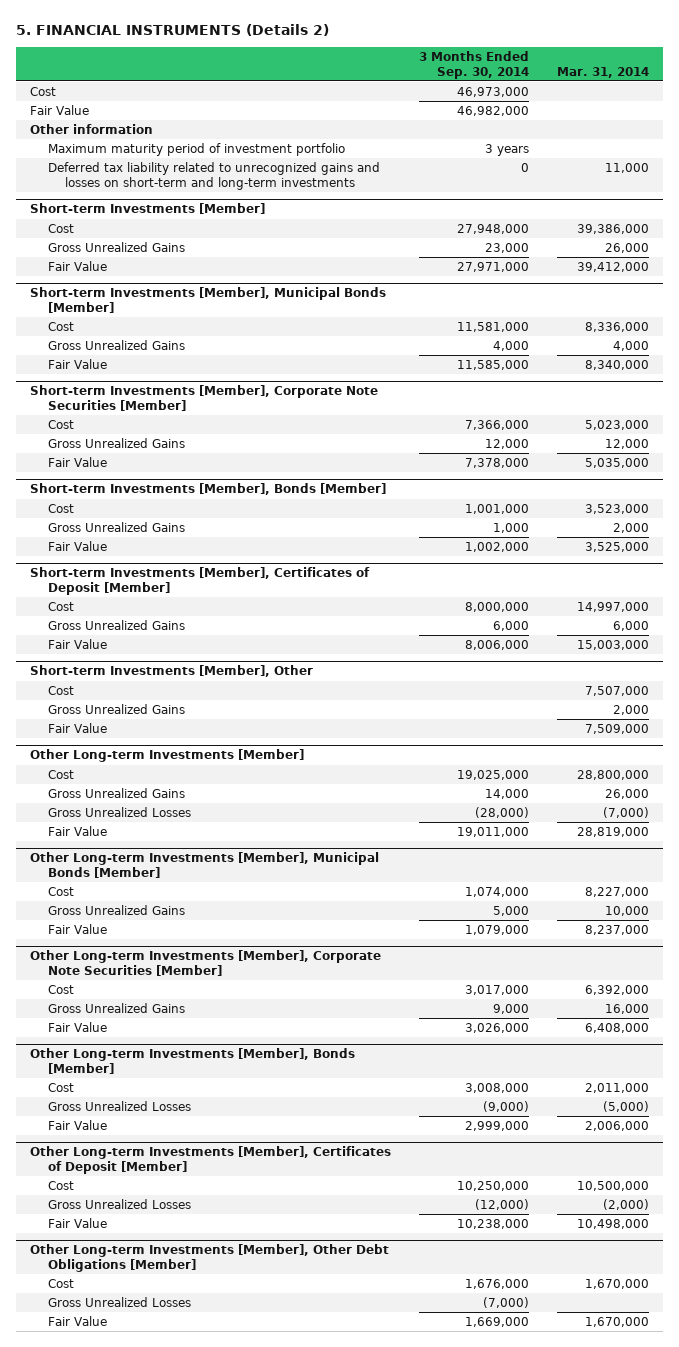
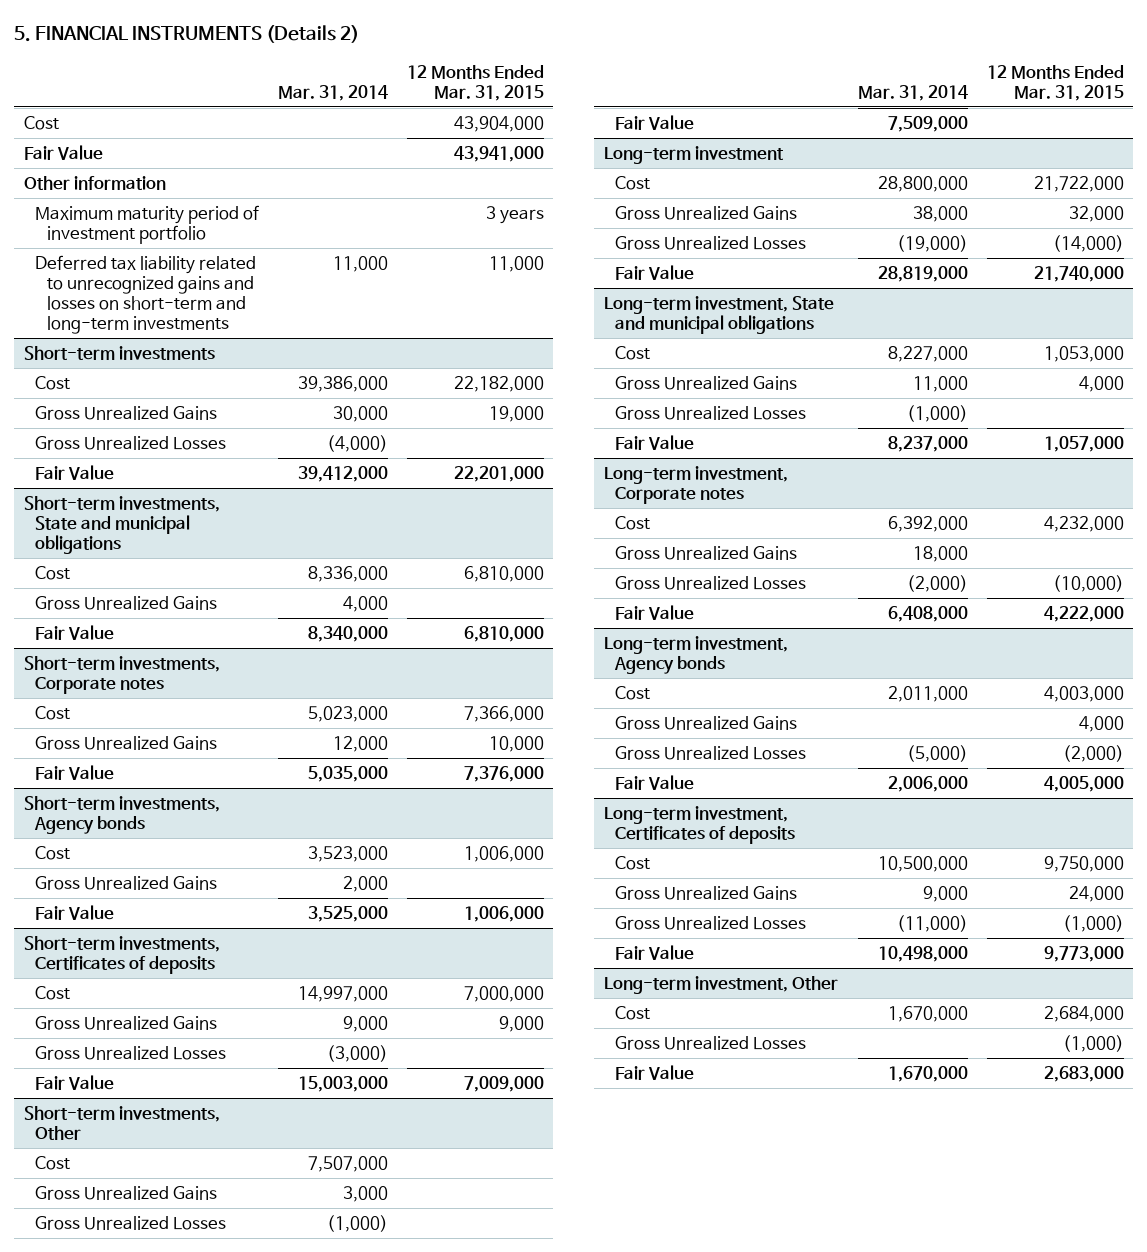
- | 3 Months Ended Sep. 30, 2014 | Mar. 31, 2014
+ | Mar. 31, 2014 | 12 Months Ended Mar. 31, 2015
- Short-term Investments [Member]
+ Short-term investments
- Gross Unrealized Gains | 23,000 | 26,000
+ Gross Unrealized Gains | 30,000 | 19,000
+ Gross Unrealized Losses | (4,000) |
- Short-term Investments [Member], Municipal Bonds [Member]
+ Short-term investments, State and municipal obligations
- Short-term Investments [Member], Corporate Note Securities [Member]
+ Short-term investments, Corporate notes
- Short-term Investments [Member], Bonds [Member]
+ Short-term investments, Agency bonds
- Short-term Investments [Member], Certificates of Deposit [Member]
+ Short-term investments, Certificates of deposits
- Gross Unrealized Gains | 6,000 | 6,000
+ Gross Unrealized Gains | 9,000 | 9,000
+ Gross Unrealized Losses | (3,000) |
- Short-term Investments [Member], Other
+ Short-term investments, Other
- Gross Unrealized Gains | | 2,000
+ Gross Unrealized Gains | 3,000 |
+ Gross Unrealized Losses | (1,000) |
- Other Long-term Investments [Member]
+ Long-term investment
- Gross Unrealized Gains | 14,000 | 26,000
- Gross Unrealized Losses | (28,000) | (7,000)
+ Gross Unrealized Gains | 38,000 | 32,000
+ Gross Unrealized Losses | (19,000) | (14,000)
- Other Long-term Investments [Member], Municipal Bonds [Member]
+ Long-term investment, State and municipal obligations
- Gross Unrealized Gains | 5,000 | 10,000
+ Gross Unrealized Gains | 11,000 | 4,000
+ Gross Unrealized Losses | (1,000) |
- Other Long-term Investments [Member], Corporate Note Securities [Member]
+ Long-term investment, Corporate notes
- Gross Unrealized Gains | 9,000 | 16,000
+ Gross Unrealized Gains | 18,000 |
+ Gross Unrealized Losses | (2,000) | (10,000)
- Other Long-term Investments [Member], Bonds [Member]
+ Long-term investment, Agency bonds
+ Gross Unrealized Gains | | 4,000
- Other Long-term Investments [Member], Certificates of Deposit [Member]
+ Long-term investment, Certificates of deposits
- Gross Unrealized Losses | (12,000) | (2,000)
+ Gross Unrealized Gains | 9,000 | 24,000
+ Gross Unrealized Losses | (11,000) | (1,000)
- Other Long-term Investments [Member], Other Debt Obligations [Member]
+ Long-term investment, Other

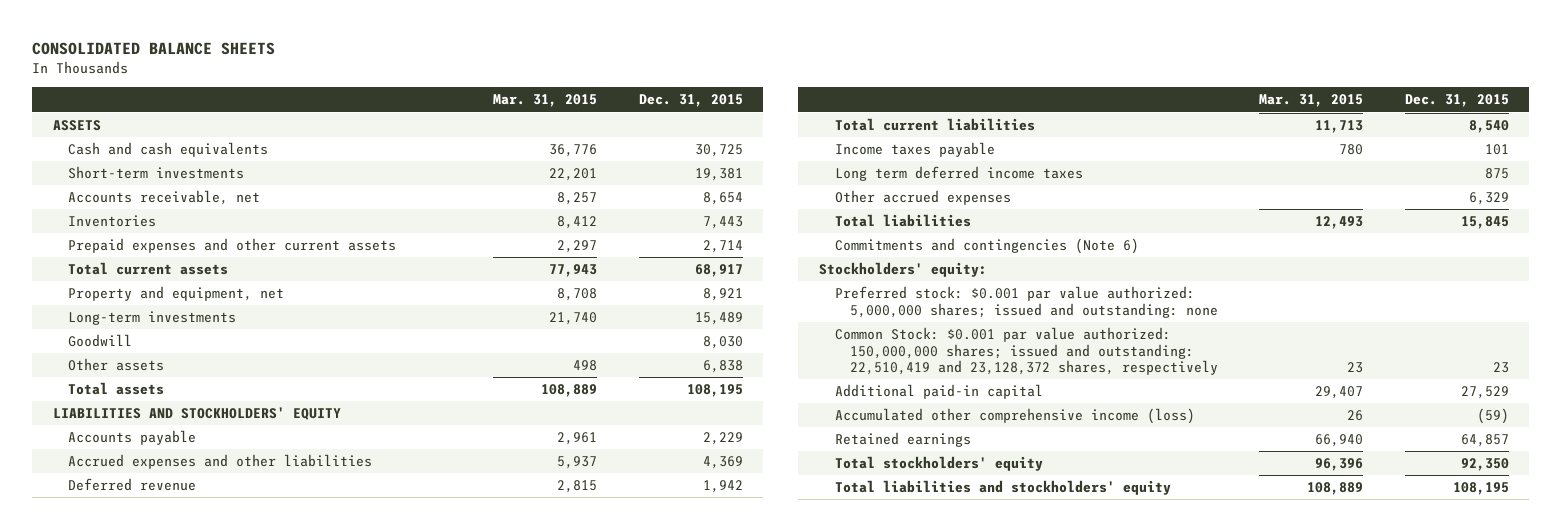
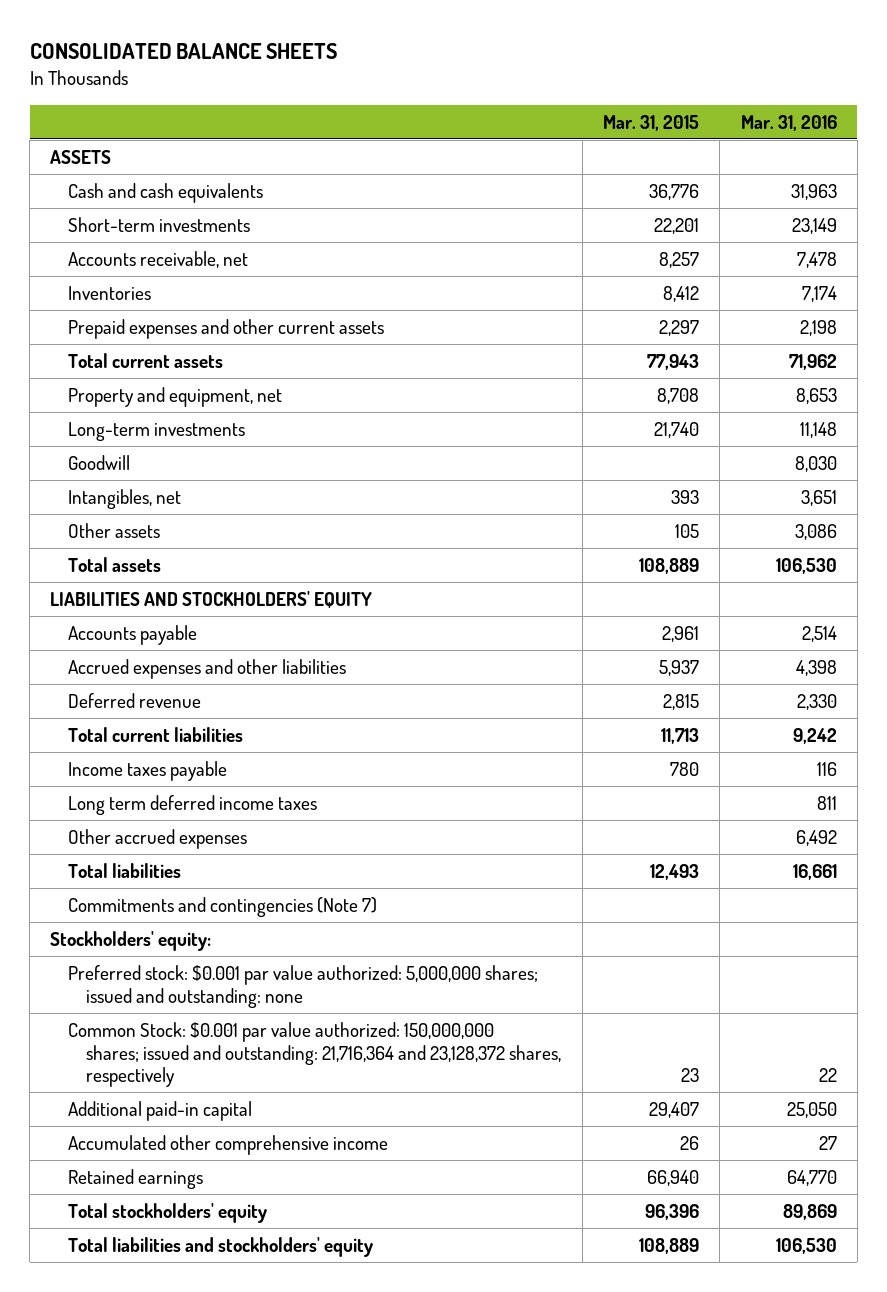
- | Mar. 31, 2015 | Dec. 31, 2015
+ | Mar. 31, 2015 | Mar. 31, 2016
- Other assets | 498 | 6,838
+ Intangibles, net | 393 | 3,651
+ Other assets | 105 | 3,086
- Commitments and contingencies (Note 6)
+ Commitments and contingencies (Note 7)
- Common Stock: $0.001 par value authorized: 150,000,000 shares; issued and outstanding: 22,510,419 and 23,128,372 shares, respectively | 23 | 23
+ Common Stock: $0.001 par value authorized: 150,000,000 shares; issued and outstanding: 21,716,364 and 23,128,372 shares, respectively | 23 | 22
- Accumulated other comprehensive income (loss) | 26 | (59)
+ Accumulated other comprehensive income | 26 | 27

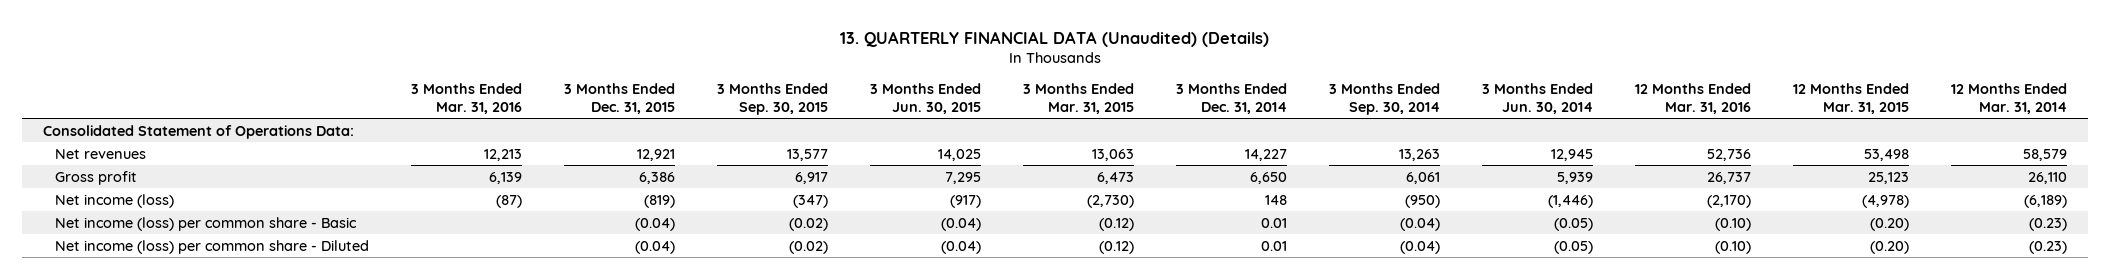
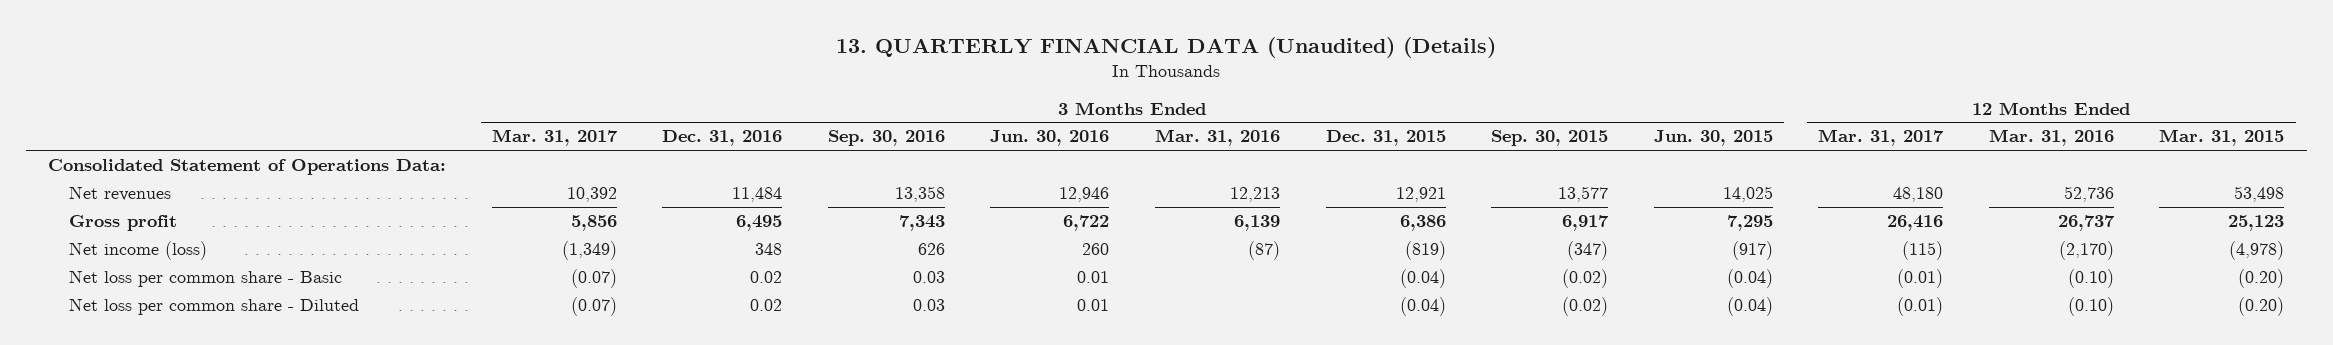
- | 3 Months Ended Mar. 31, 2016 | 3 Months Ended Dec. 31, 2015 | 3 Months Ended Sep. 30, 2015 | 3 Months Ended Jun. 30, 2015 | 3 Months Ended Mar. 31, 2015 | 3 Months Ended Dec. 31, 2014 | 3 Months Ended Sep. 30, 2014 | 3 Months Ended Jun. 30, 2014 | 12 Months Ended Mar. 31, 2016 | 12 Months Ended Mar. 31, 2015 | 12 Months Ended Mar. 31, 2014
+ | 3 Months Ended Mar. 31, 2017 | 3 Months Ended Dec. 31, 2016 | 3 Months Ended Sep. 30, 2016 | 3 Months Ended Jun. 30, 2016 | 3 Months Ended Mar. 31, 2016 | 3 Months Ended Dec. 31, 2015 | 3 Months Ended Sep. 30, 2015 | 3 Months Ended Jun. 30, 2015 | 12 Months Ended Mar. 31, 2017 | 12 Months Ended Mar. 31, 2016 | 12 Months Ended Mar. 31, 2015
- Net income (loss) per common share - Basic | | (0.04) | (0.02) | (0.04) | (0.12) | 0.01 | (0.04) | (0.05) | (0.10) | (0.20) | (0.23)
- Net income (loss) per common share - Diluted | | (0.04) | (0.02) | (0.04) | (0.12) | 0.01 | (0.04) | (0.05) | (0.10) | (0.20) | (0.23)
+ Net loss per common share - Basic | (0.07) | 0.02 | 0.03 | 0.01 | | (0.04) | (0.02) | (0.04) | (0.01) | (0.10) | (0.20)
+ Net loss per common share - Diluted | (0.07) | 0.02 | 0.03 | 0.01 | | (0.04) | (0.02) | (0.04) | (0.01) | (0.10) | (0.20)

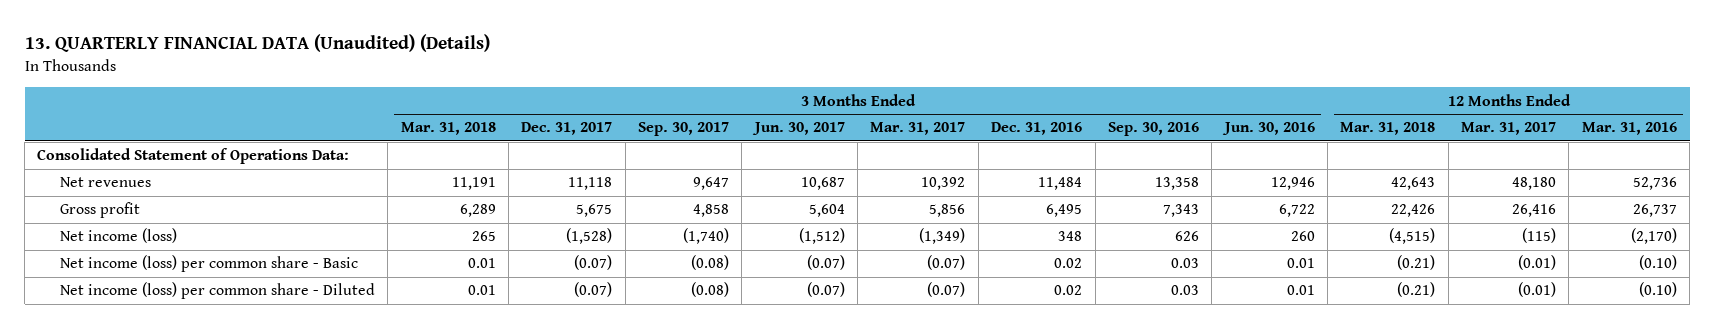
- | 3 Months Ended Mar. 31, 2017 | 3 Months Ended Dec. 31, 2016 | 3 Months Ended Sep. 30, 2016 | 3 Months Ended Jun. 30, 2016 | 3 Months Ended Mar. 31, 2016 | 3 Months Ended Dec. 31, 2015 | 3 Months Ended Sep. 30, 2015 | 3 Months Ended Jun. 30, 2015 | 12 Months Ended Mar. 31, 2017 | 12 Months Ended Mar. 31, 2016 | 12 Months Ended Mar. 31, 2015
+ | 3 Months Ended Mar. 31, 2018 | 3 Months Ended Dec. 31, 2017 | 3 Months Ended Sep. 30, 2017 | 3 Months Ended Jun. 30, 2017 | 3 Months Ended Mar. 31, 2017 | 3 Months Ended Dec. 31, 2016 | 3 Months Ended Sep. 30, 2016 | 3 Months Ended Jun. 30, 2016 | 12 Months Ended Mar. 31, 2018 | 12 Months Ended Mar. 31, 2017 | 12 Months Ended Mar. 31, 2016
- Net loss per common share - Basic | (0.07) | 0.02 | 0.03 | 0.01 | | (0.04) | (0.02) | (0.04) | (0.01) | (0.10) | (0.20)
- Net loss per common share - Diluted | (0.07) | 0.02 | 0.03 | 0.01 | | (0.04) | (0.02) | (0.04) | (0.01) | (0.10) | (0.20)
+ Net income (loss) per common share - Basic | 0.01 | (0.07) | (0.08) | (0.07) | (0.07) | 0.02 | 0.03 | 0.01 | (0.21) | (0.01) | (0.10)
+ Net income (loss) per common share - Diluted | 0.01 | (0.07) | (0.08) | (0.07) | (0.07) | 0.02 | 0.03 | 0.01 | (0.21) | (0.01) | (0.10)

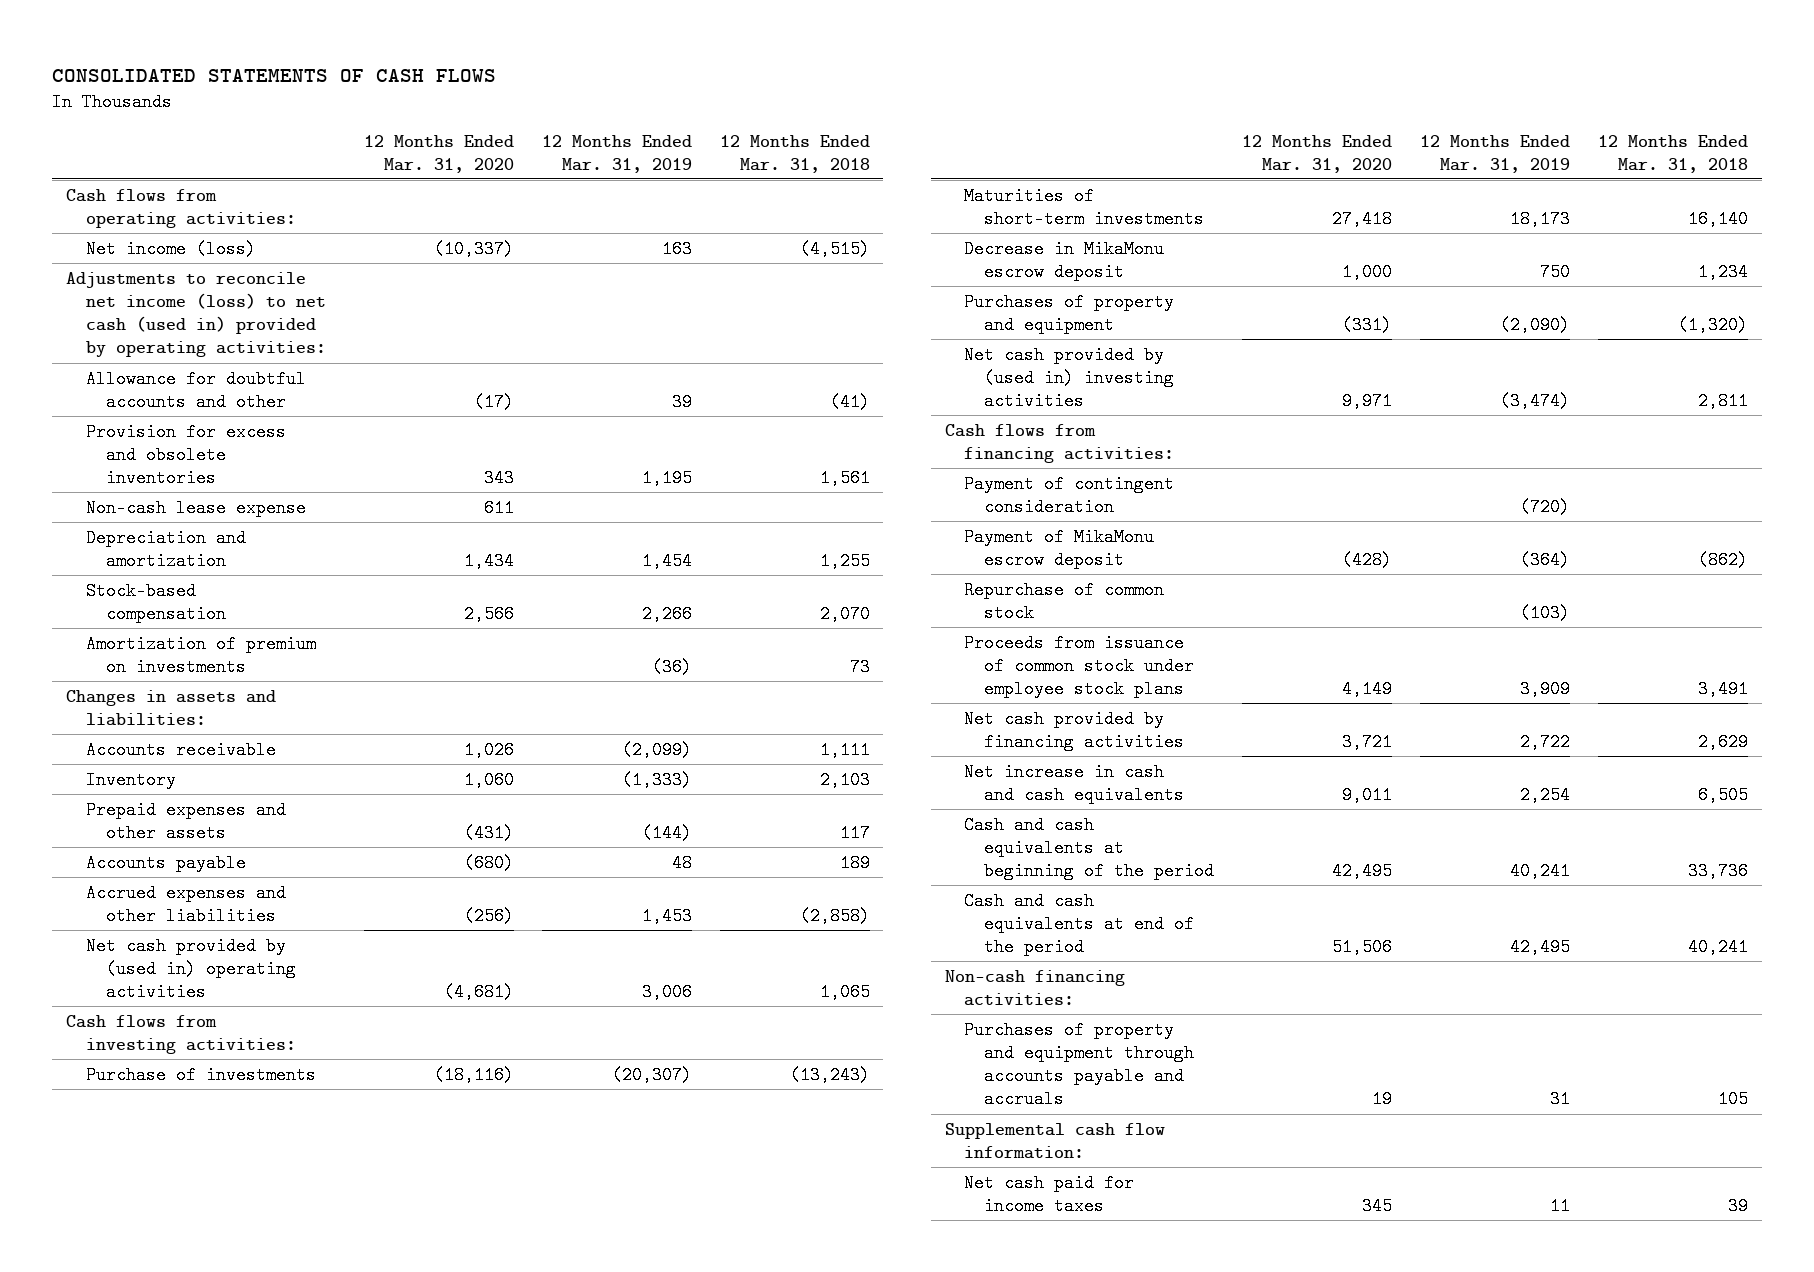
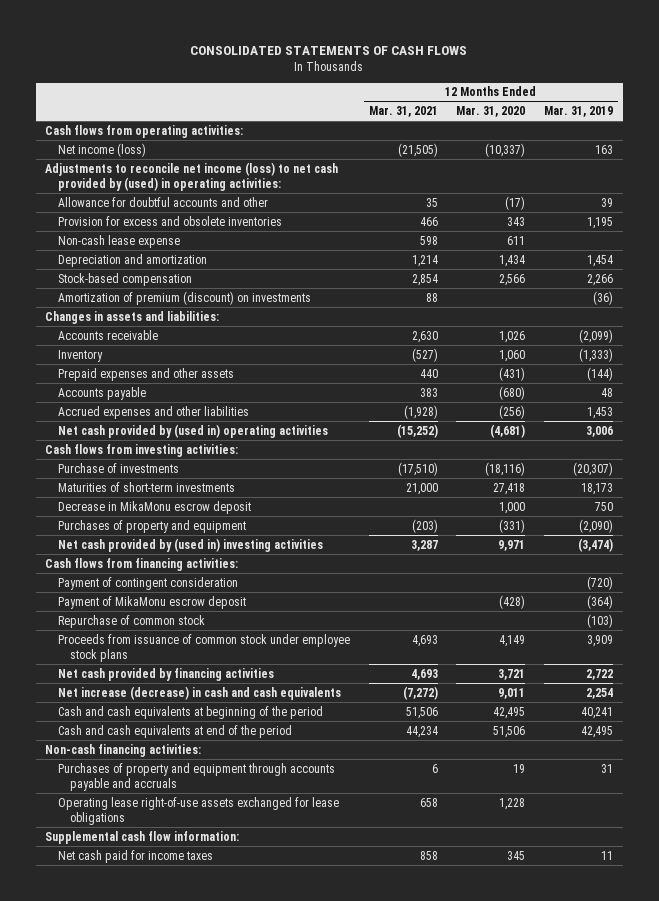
- | 12 Months Ended Mar. 31, 2020 | 12 Months Ended Mar. 31, 2019 | 12 Months Ended Mar. 31, 2018
+ | 12 Months Ended Mar. 31, 2021 | 12 Months Ended Mar. 31, 2020 | 12 Months Ended Mar. 31, 2019
- Adjustments to reconcile net income (loss) to net cash (used in) provided by operating activities:
+ Adjustments to reconcile net income (loss) to net cash provided by (used) in operating activities:
- Amortization of premium on investments | | (36) | 73
+ Amortization of premium (discount) on investments | 88 | | (36)
- Net increase in cash and cash equivalents | 9,011 | 2,254 | 6,505
+ Net increase (decrease) in cash and cash equivalents | (7,272) | 9,011 | 2,254
+ Operating lease right-of-use assets exchanged for lease obligations | 658 | 1,228 |

